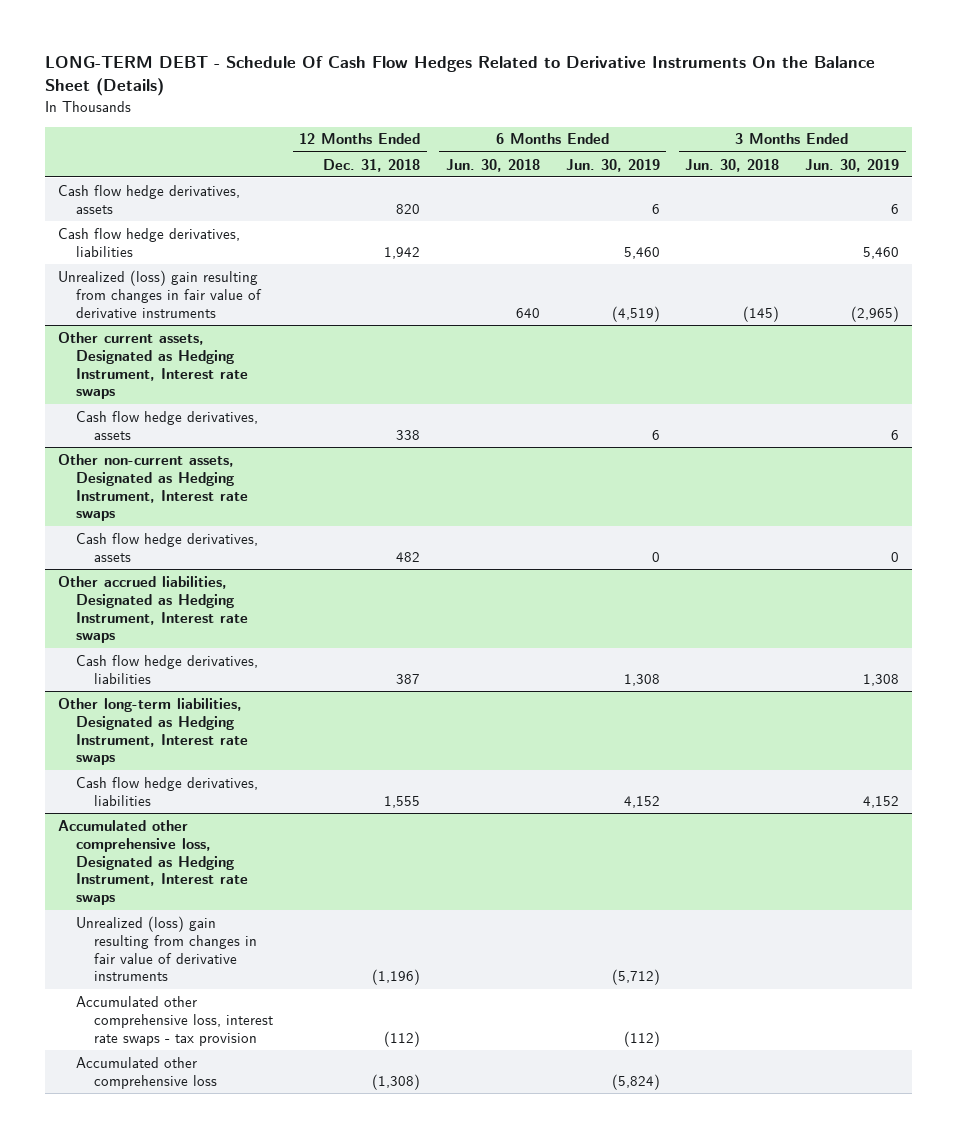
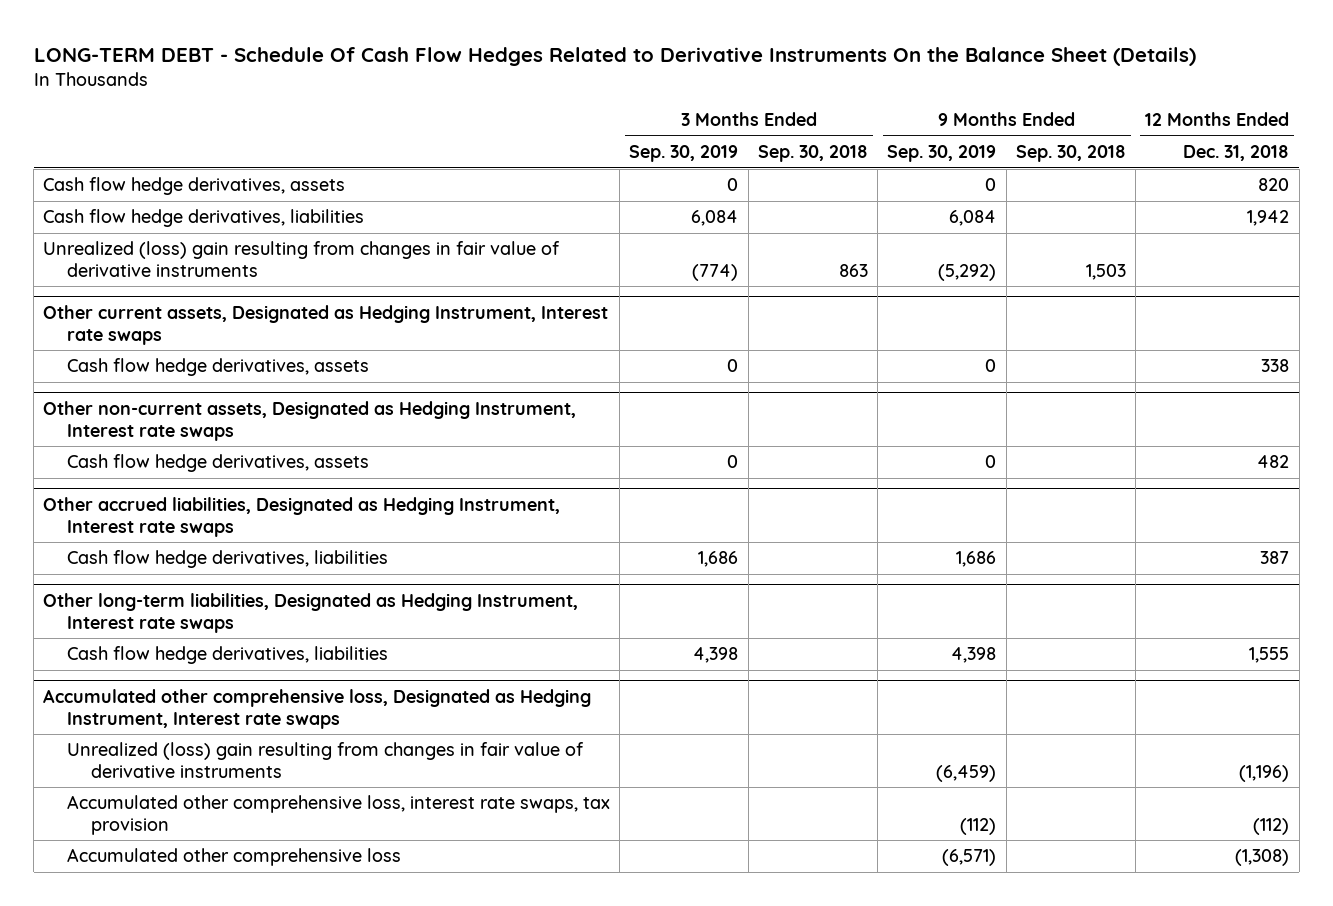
- | 12 Months Ended Dec. 31, 2018 | 6 Months Ended Jun. 30, 2018 | 6 Months Ended Jun. 30, 2019 | 3 Months Ended Jun. 30, 2018 | 3 Months Ended Jun. 30, 2019
+ | 3 Months Ended Sep. 30, 2019 | 3 Months Ended Sep. 30, 2018 | 9 Months Ended Sep. 30, 2019 | 9 Months Ended Sep. 30, 2018 | 12 Months Ended Dec. 31, 2018
@ Accumulated other comprehensive loss, Designated as Hedging Instrument, Interest rate swaps
- Accumulated other comprehensive loss, interest rate swaps - tax provision | (112) | | (112) | |
+ Accumulated other comprehensive loss, interest rate swaps, tax provision | | | (112) | | (112)

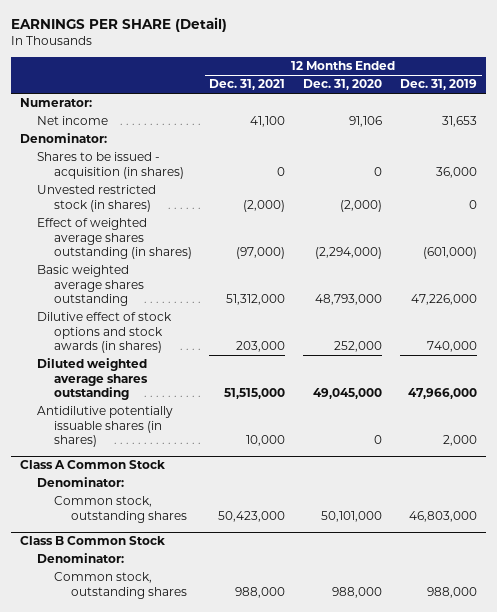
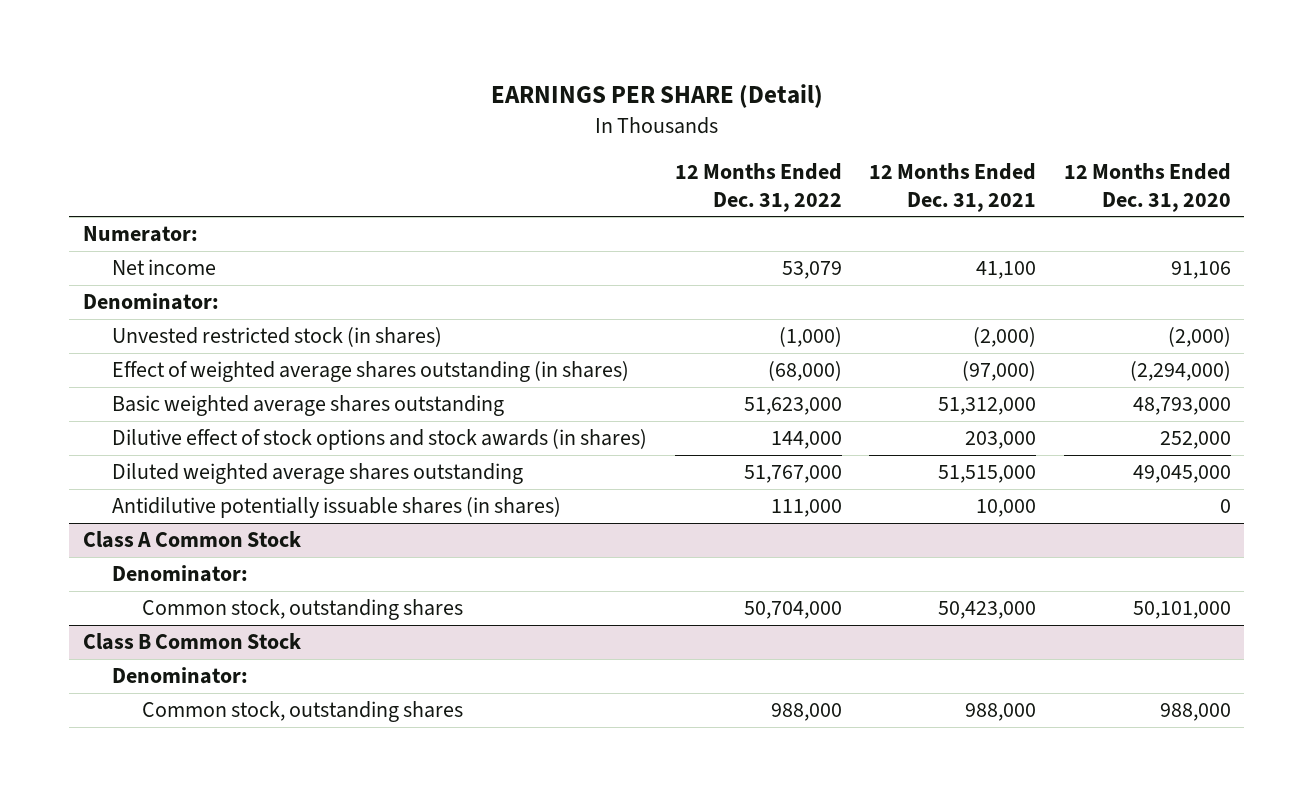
- | 12 Months Ended Dec. 31, 2021 | 12 Months Ended Dec. 31, 2020 | 12 Months Ended Dec. 31, 2019
+ | 12 Months Ended Dec. 31, 2022 | 12 Months Ended Dec. 31, 2021 | 12 Months Ended Dec. 31, 2020
- Shares to be issued - acquisition (in shares) | 0 | 0 | 36,000

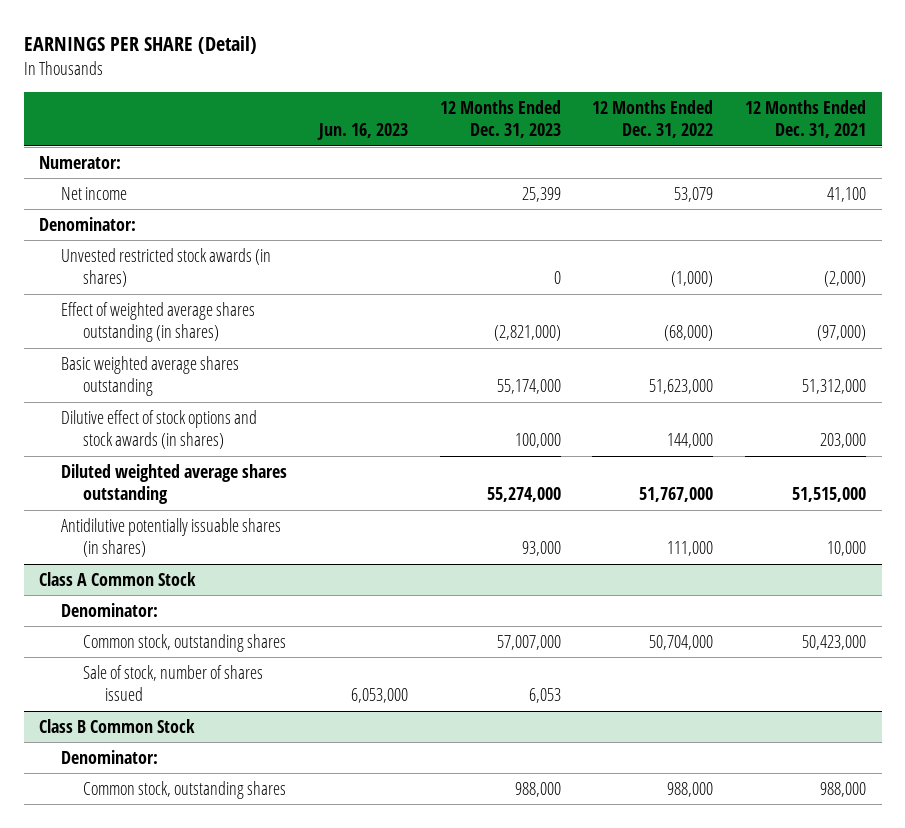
- | 12 Months Ended Dec. 31, 2022 | 12 Months Ended Dec. 31, 2021 | 12 Months Ended Dec. 31, 2020
+ | Jun. 16, 2023 | 12 Months Ended Dec. 31, 2023 | 12 Months Ended Dec. 31, 2022 | 12 Months Ended Dec. 31, 2021
- Unvested restricted stock (in shares) | (1,000) | (2,000) | (2,000)
+ Unvested restricted stock awards (in shares) | | 0 | (1,000) | (2,000)
@ Class A Common Stock
+ Sale of stock, number of shares issued | 6,053,000 | 6,053 | |

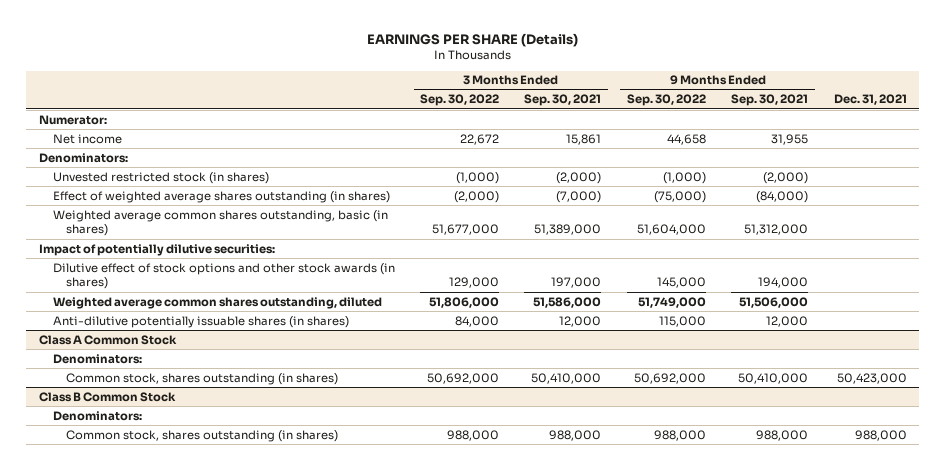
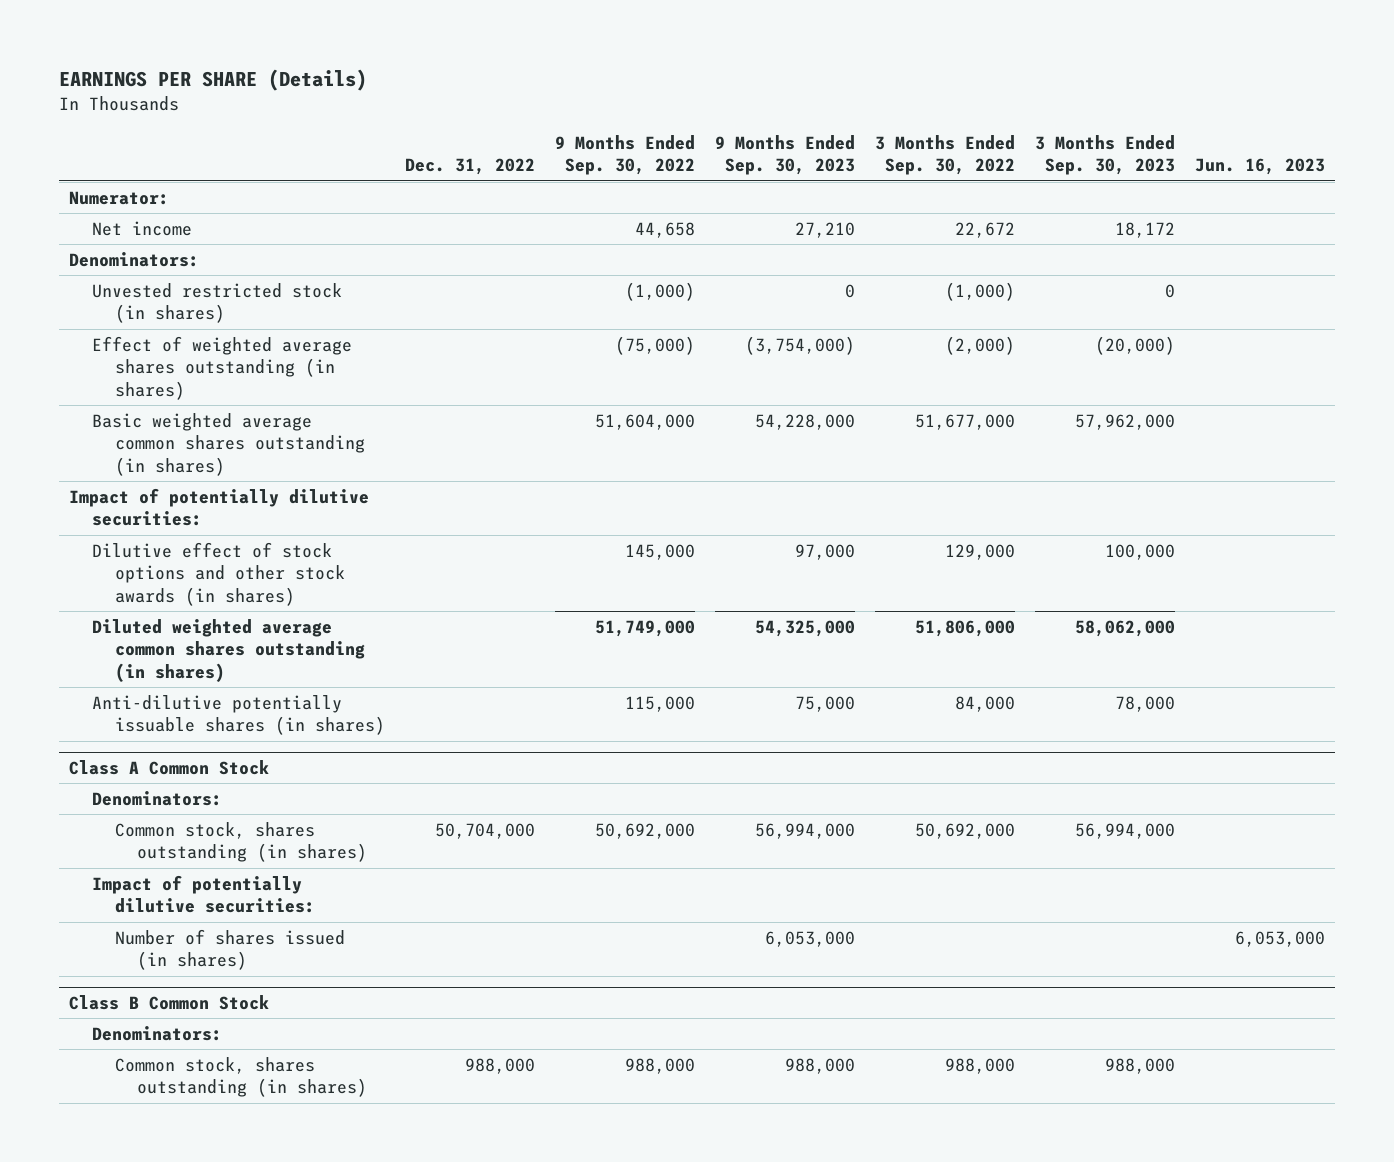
- | 3 Months Ended Sep. 30, 2022 | 3 Months Ended Sep. 30, 2021 | 9 Months Ended Sep. 30, 2022 | 9 Months Ended Sep. 30, 2021 | Dec. 31, 2021
+ | Dec. 31, 2022 | 9 Months Ended Sep. 30, 2022 | 9 Months Ended Sep. 30, 2023 | 3 Months Ended Sep. 30, 2022 | 3 Months Ended Sep. 30, 2023 | Jun. 16, 2023
- Weighted average common shares outstanding, basic (in shares) | 51,677,000 | 51,389,000 | 51,604,000 | 51,312,000 |
+ Basic weighted average common shares outstanding (in shares) | | 51,604,000 | 54,228,000 | 51,677,000 | 57,962,000 |
- Weighted average common shares outstanding, diluted | 51,806,000 | 51,586,000 | 51,749,000 | 51,506,000 |
+ Diluted weighted average common shares outstanding (in shares) | | 51,749,000 | 54,325,000 | 51,806,000 | 58,062,000 |
@ Class A Common Stock
+ Impact of potentially dilutive securities:
+ Number of shares issued (in shares) | | | 6,053,000 | | | 6,053,000

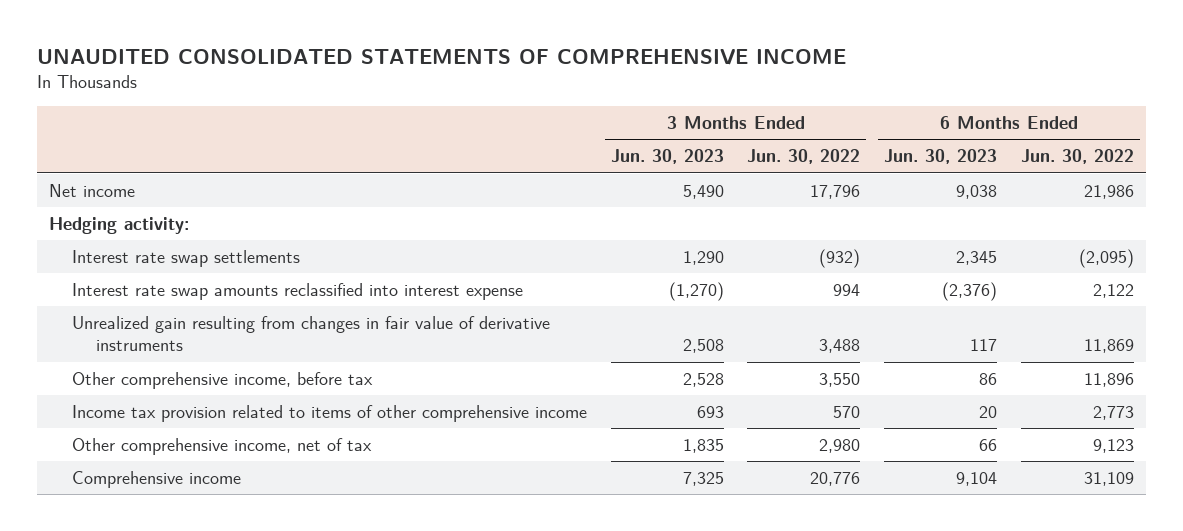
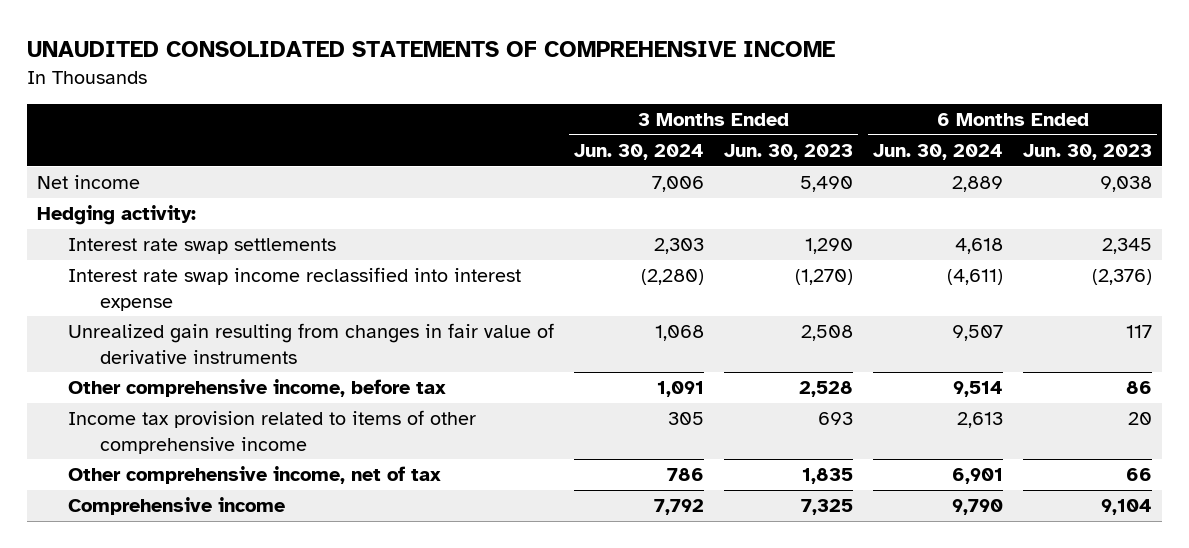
- | 3 Months Ended Jun. 30, 2023 | 3 Months Ended Jun. 30, 2022 | 6 Months Ended Jun. 30, 2023 | 6 Months Ended Jun. 30, 2022
+ | 3 Months Ended Jun. 30, 2024 | 3 Months Ended Jun. 30, 2023 | 6 Months Ended Jun. 30, 2024 | 6 Months Ended Jun. 30, 2023
- Interest rate swap amounts reclassified into interest expense | (1,270) | 994 | (2,376) | 2,122
+ Interest rate swap income reclassified into interest expense | (2,280) | (1,270) | (4,611) | (2,376)

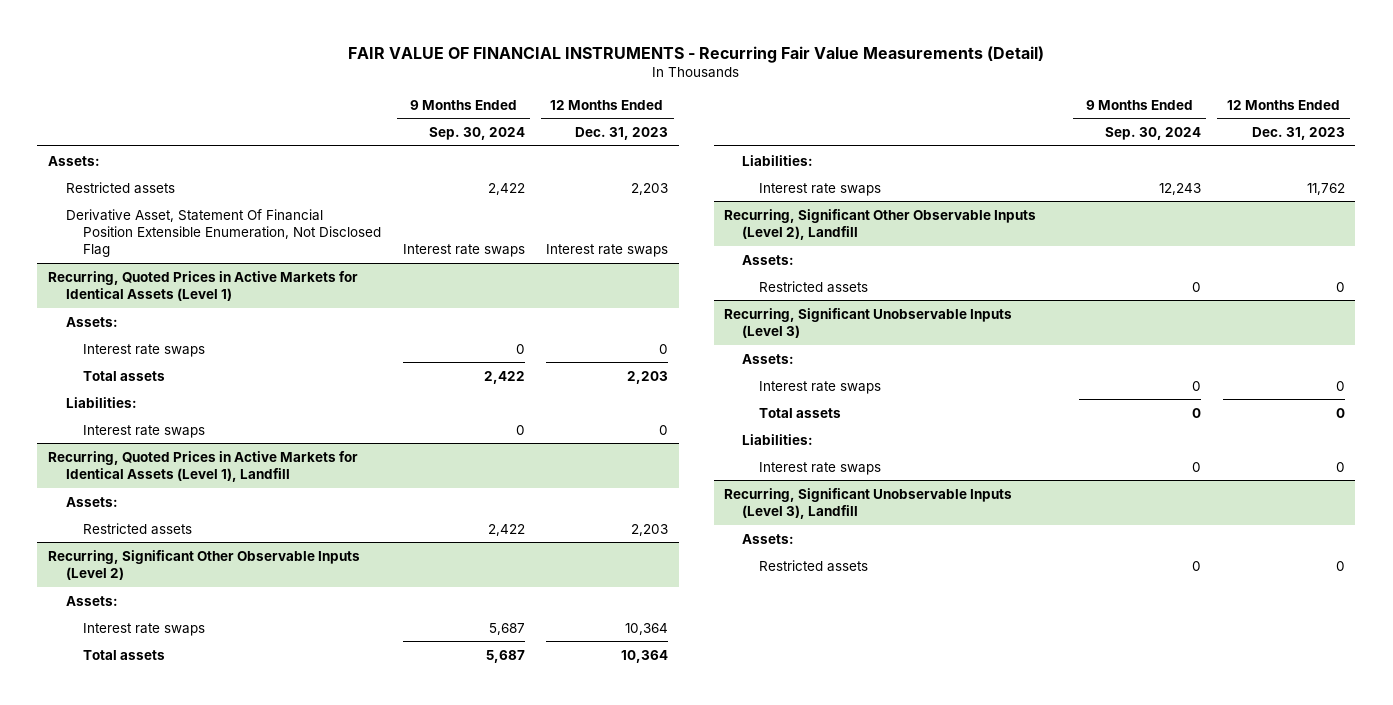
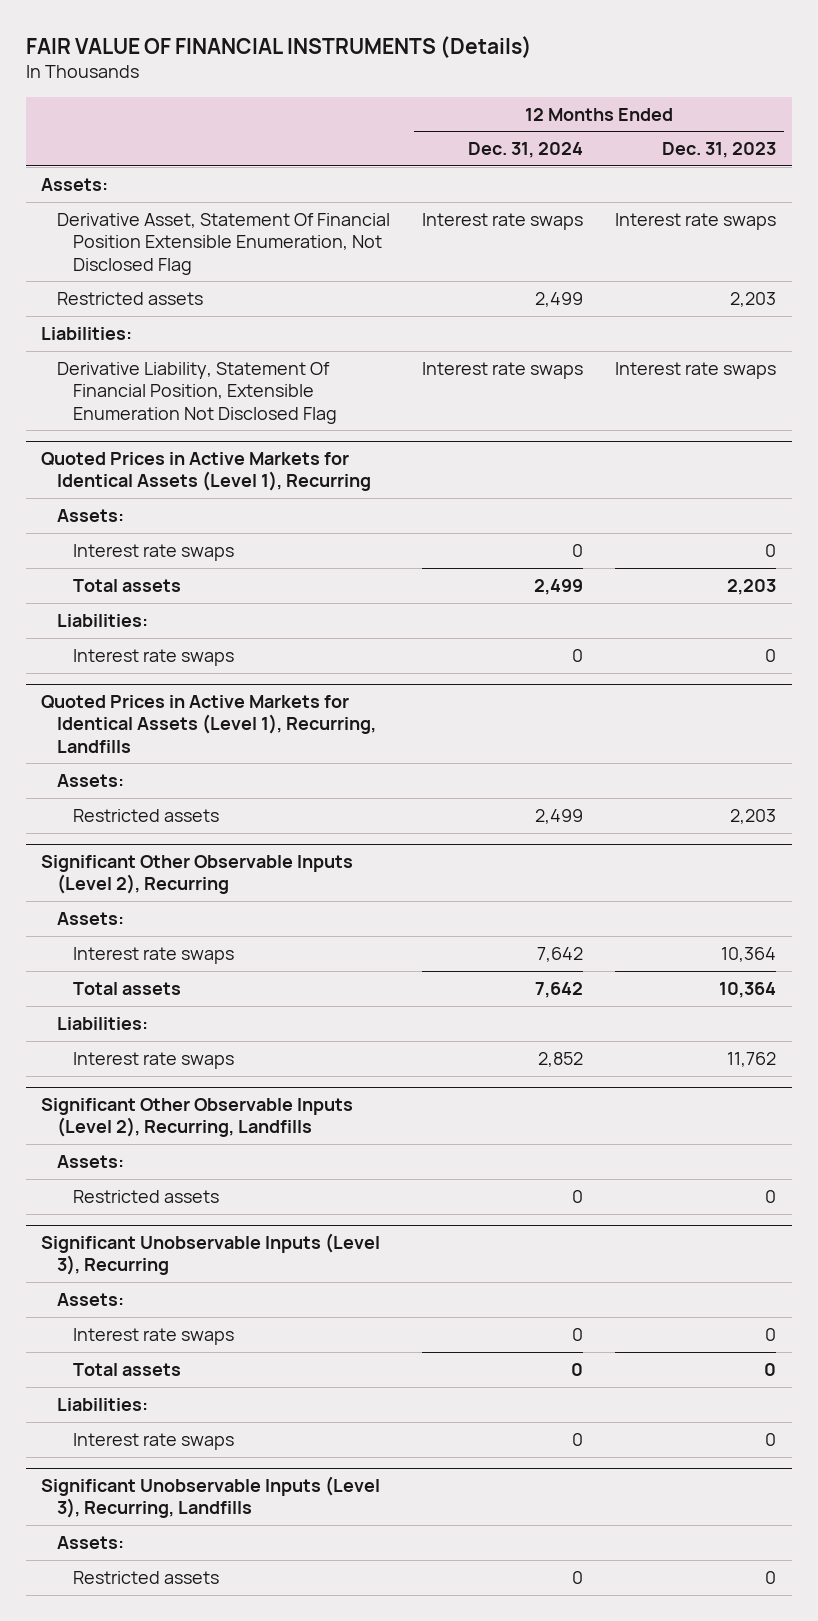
- FAIR VALUE OF FINANCIAL INSTRUMENTS - Recurring Fair Value Measurements (Detail)
+ FAIR VALUE OF FINANCIAL INSTRUMENTS (Details)
- | 9 Months Ended Sep. 30, 2024 | 12 Months Ended Dec. 31, 2023
+ | 12 Months Ended Dec. 31, 2024 | 12 Months Ended Dec. 31, 2023
- Recurring, Quoted Prices in Active Markets for Identical Assets (Level 1)
moved down: Restricted assets | 2,499 | 2,203
+ Liabilities:
+ Derivative Liability, Statement Of Financial Position, Extensible Enumeration Not Disclosed Flag | Interest rate swaps | Interest rate swaps
+ Quoted Prices in Active Markets for Identical Assets (Level 1), Recurring
- Recurring, Quoted Prices in Active Markets for Identical Assets (Level 1), Landfill
+ Quoted Prices in Active Markets for Identical Assets (Level 1), Recurring, Landfills
- Recurring, Significant Other Observable Inputs (Level 2)
+ Significant Other Observable Inputs (Level 2), Recurring
- Recurring, Significant Other Observable Inputs (Level 2), Landfill
+ Significant Other Observable Inputs (Level 2), Recurring, Landfills
- Recurring, Significant Unobservable Inputs (Level 3)
+ Significant Unobservable Inputs (Level 3), Recurring
- Recurring, Significant Unobservable Inputs (Level 3), Landfill
+ Significant Unobservable Inputs (Level 3), Recurring, Landfills

